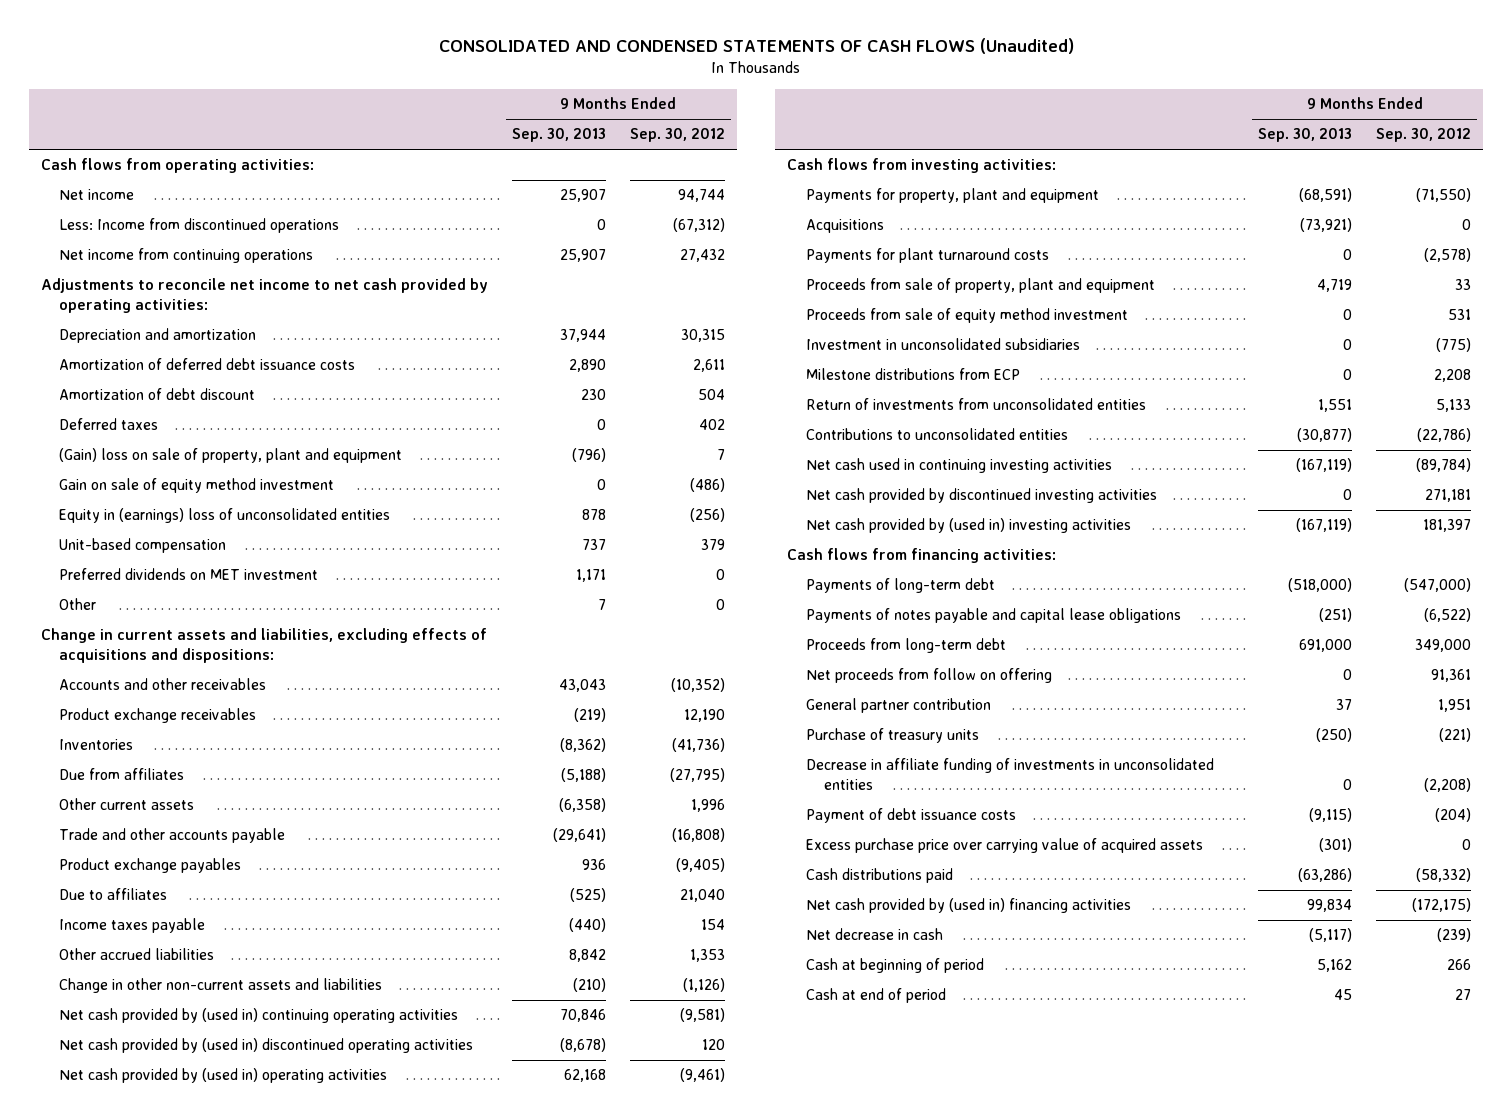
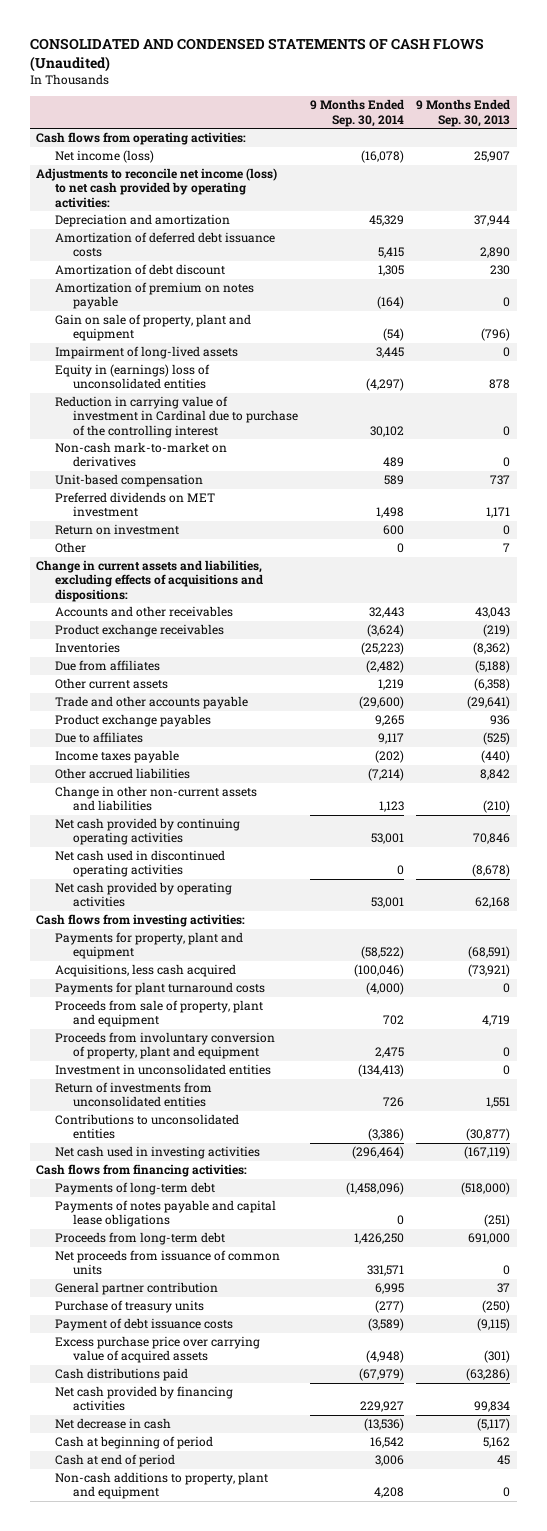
- | 9 Months Ended Sep. 30, 2013 | 9 Months Ended Sep. 30, 2012
+ | 9 Months Ended Sep. 30, 2014 | 9 Months Ended Sep. 30, 2013
- Net income | 25,907 | 94,744
- Less: Income from discontinued operations | 0 | (67,312)
- Net income from continuing operations | 25,907 | 27,432
- Adjustments to reconcile net income to net cash provided by operating activities:
+ Net income (loss) | (16,078) | 25,907
+ Adjustments to reconcile net income (loss) to net cash provided by operating activities:
- Deferred taxes | 0 | 402
- (Gain) loss on sale of property, plant and equipment | (796) | 7
- Gain on sale of equity method investment | 0 | (486)
+ Amortization of premium on notes payable | (164) | 0
+ Gain on sale of property, plant and equipment | (54) | (796)
+ Impairment of long-lived assets | 3,445 | 0
+ Reduction in carrying value of investment in Cardinal due to purchase of the controlling interest | 30,102 | 0
+ Non-cash mark-to-market on derivatives | 489 | 0
+ Return on investment | 600 | 0
- Net cash provided by (used in) continuing operating activities | 70,846 | (9,581)
- Net cash provided by (used in) discontinued operating activities | (8,678) | 120
- Net cash provided by (used in) operating activities | 62,168 | (9,461)
+ Net cash provided by continuing operating activities | 53,001 | 70,846
+ Net cash used in discontinued operating activities | 0 | (8,678)
+ Net cash provided by operating activities | 53,001 | 62,168
- Acquisitions | (73,921) | 0
+ Acquisitions, less cash acquired | (100,046) | (73,921)
- Proceeds from sale of equity method investment | 0 | 531
- Investment in unconsolidated subsidiaries | 0 | (775)
- Milestone distributions from ECP | 0 | 2,208
+ Proceeds from involuntary conversion of property, plant and equipment | 2,475 | 0
+ Investment in unconsolidated entities | (134,413) | 0
- Net cash used in continuing investing activities | (167,119) | (89,784)
- Net cash provided by discontinued investing activities | 0 | 271,181
- Net cash provided by (used in) investing activities | (167,119) | 181,397
+ Net cash used in investing activities | (296,464) | (167,119)
- Net proceeds from follow on offering | 0 | 91,361
+ Net proceeds from issuance of common units | 331,571 | 0
- Decrease in affiliate funding of investments in unconsolidated entities | 0 | (2,208)
- Net cash provided by (used in) financing activities | 99,834 | (172,175)
+ Net cash provided by financing activities | 229,927 | 99,834
+ Non-cash additions to property, plant and equipment | 4,208 | 0

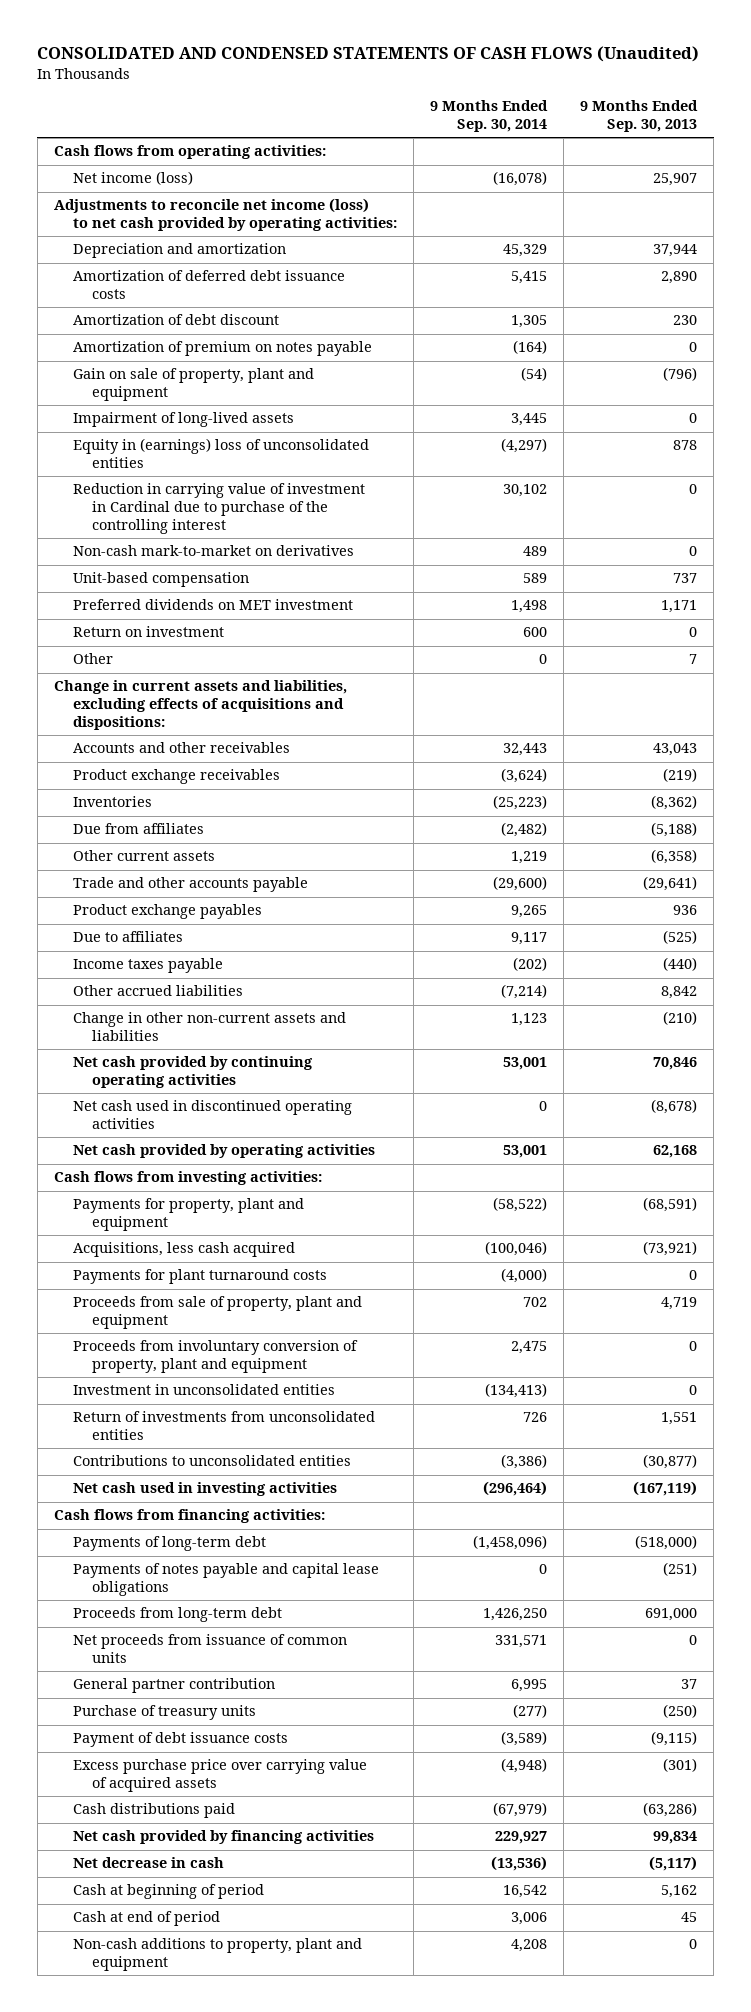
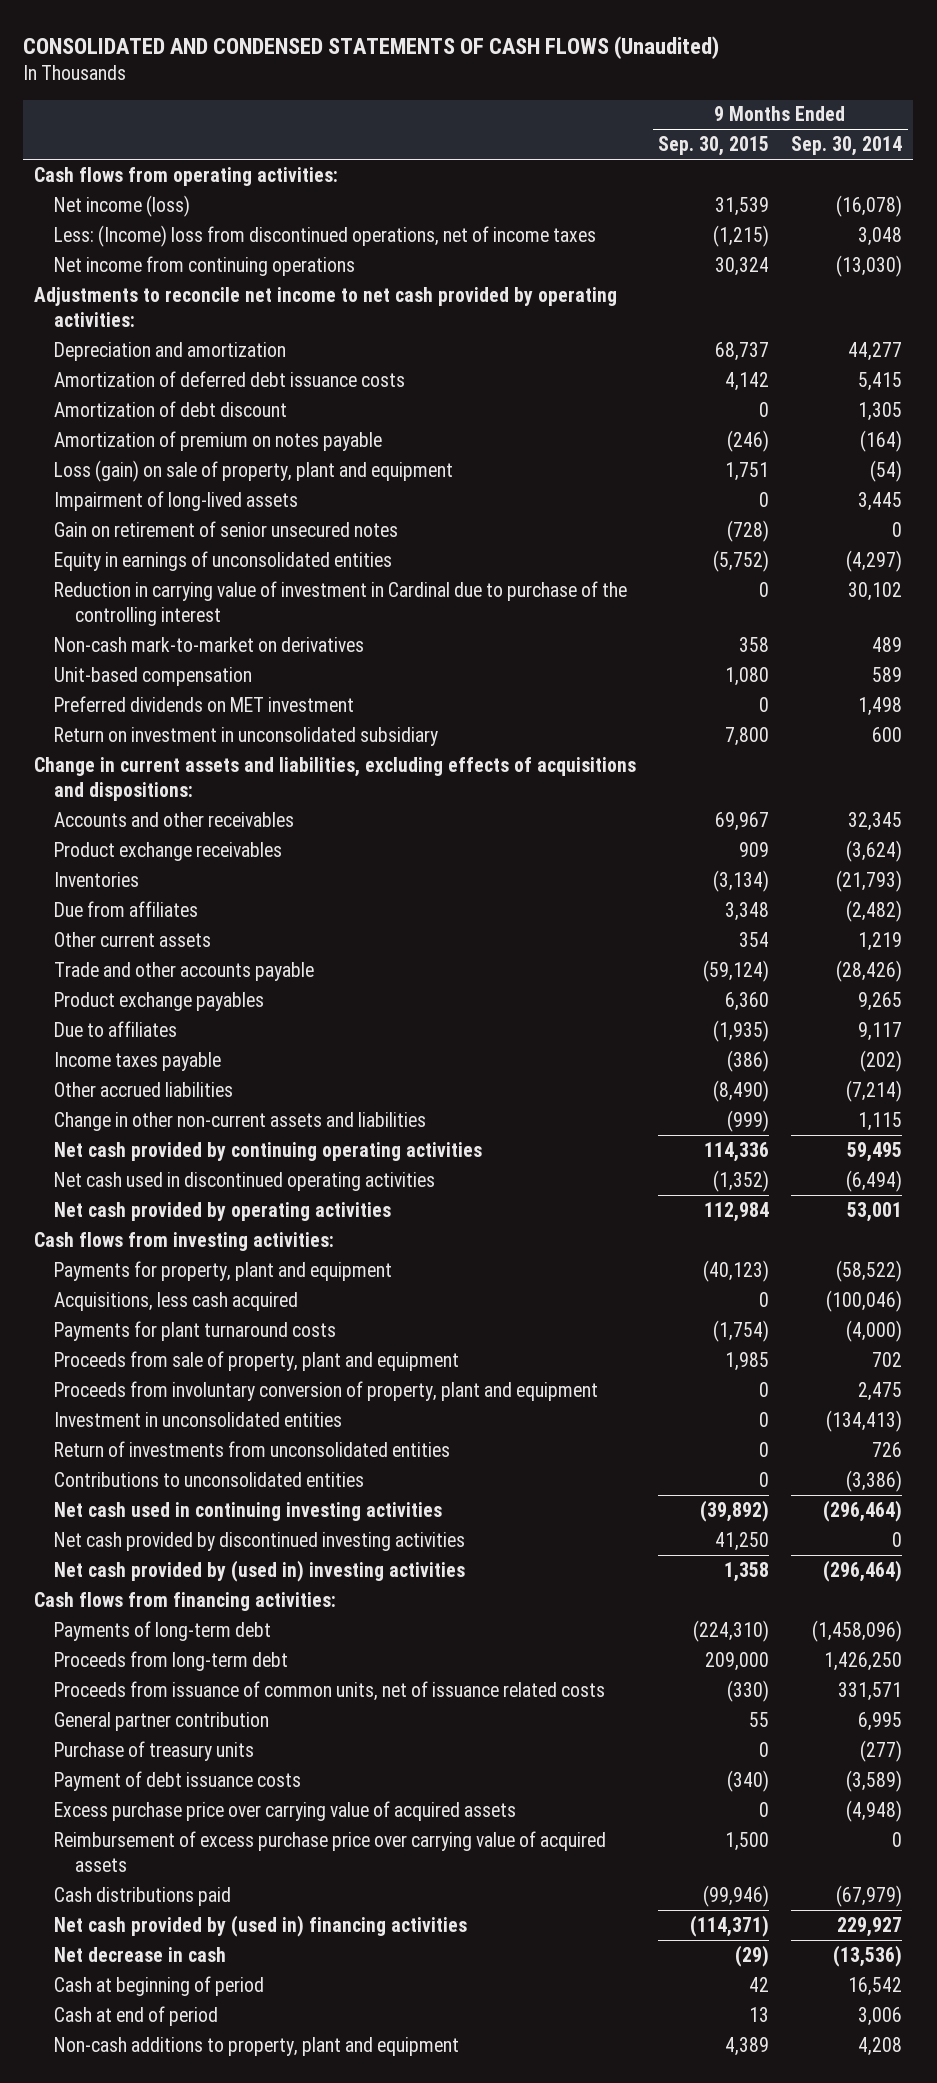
- | 9 Months Ended Sep. 30, 2014 | 9 Months Ended Sep. 30, 2013
+ | 9 Months Ended Sep. 30, 2015 | 9 Months Ended Sep. 30, 2014
- Adjustments to reconcile net income (loss) to net cash provided by operating activities:
- Depreciation and amortization | 45,329 | 37,944
+ Less: (Income) loss from discontinued operations, net of income taxes | (1,215) | 3,048
+ Net income from continuing operations | 30,324 | (13,030)
+ Adjustments to reconcile net income to net cash provided by operating activities:
+ Depreciation and amortization | 68,737 | 44,277
- Gain on sale of property, plant and equipment | (54) | (796)
+ Loss (gain) on sale of property, plant and equipment | 1,751 | (54)
- Equity in (earnings) loss of unconsolidated entities | (4,297) | 878
+ Gain on retirement of senior unsecured notes | (728) | 0
+ Equity in earnings of unconsolidated entities | (5,752) | (4,297)
- Return on investment | 600 | 0
- Other | 0 | 7
+ Return on investment in unconsolidated subsidiary | 7,800 | 600
- Accounts and other receivables | 32,443 | 43,043
+ Accounts and other receivables | 69,967 | 32,345
- Inventories | (25,223) | (8,362)
+ Inventories | (3,134) | (21,793)
- Trade and other accounts payable | (29,600) | (29,641)
+ Trade and other accounts payable | (59,124) | (28,426)
- Change in other non-current assets and liabilities | 1,123 | (210)
- Net cash provided by continuing operating activities | 53,001 | 70,846
- Net cash used in discontinued operating activities | 0 | (8,678)
+ Change in other non-current assets and liabilities | (999) | 1,115
+ Net cash provided by continuing operating activities | 114,336 | 59,495
+ Net cash used in discontinued operating activities | (1,352) | (6,494)
- Net cash used in investing activities | (296,464) | (167,119)
+ Net cash used in continuing investing activities | (39,892) | (296,464)
+ Net cash provided by discontinued investing activities | 41,250 | 0
+ Net cash provided by (used in) investing activities | 1,358 | (296,464)
- Payments of notes payable and capital lease obligations | 0 | (251)
- Net proceeds from issuance of common units | 331,571 | 0
+ Proceeds from issuance of common units, net of issuance related costs | (330) | 331,571
+ Reimbursement of excess purchase price over carrying value of acquired assets | 1,500 | 0
- Net cash provided by financing activities | 229,927 | 99,834
+ Net cash provided by (used in) financing activities | (114,371) | 229,927

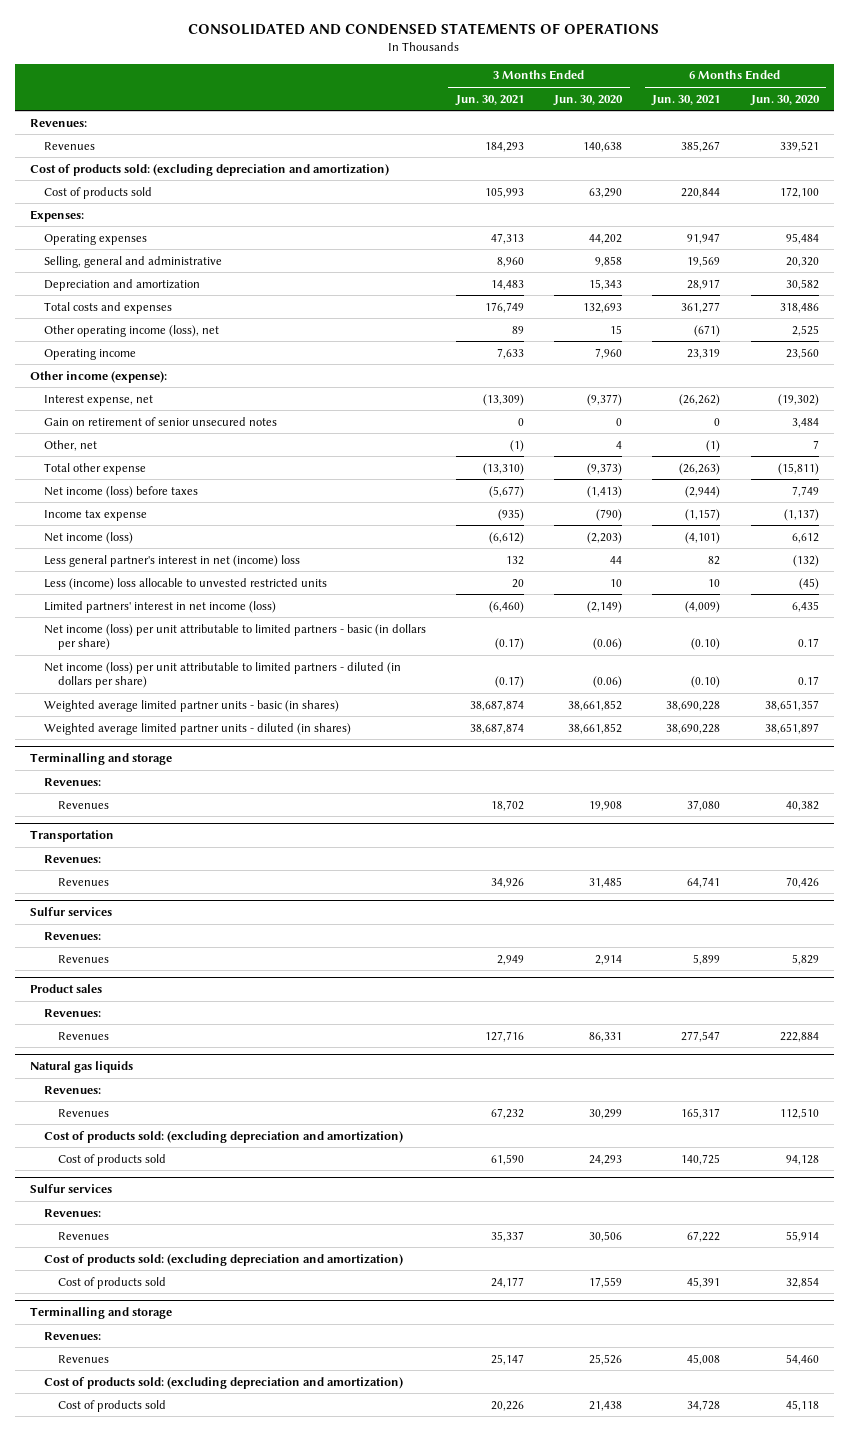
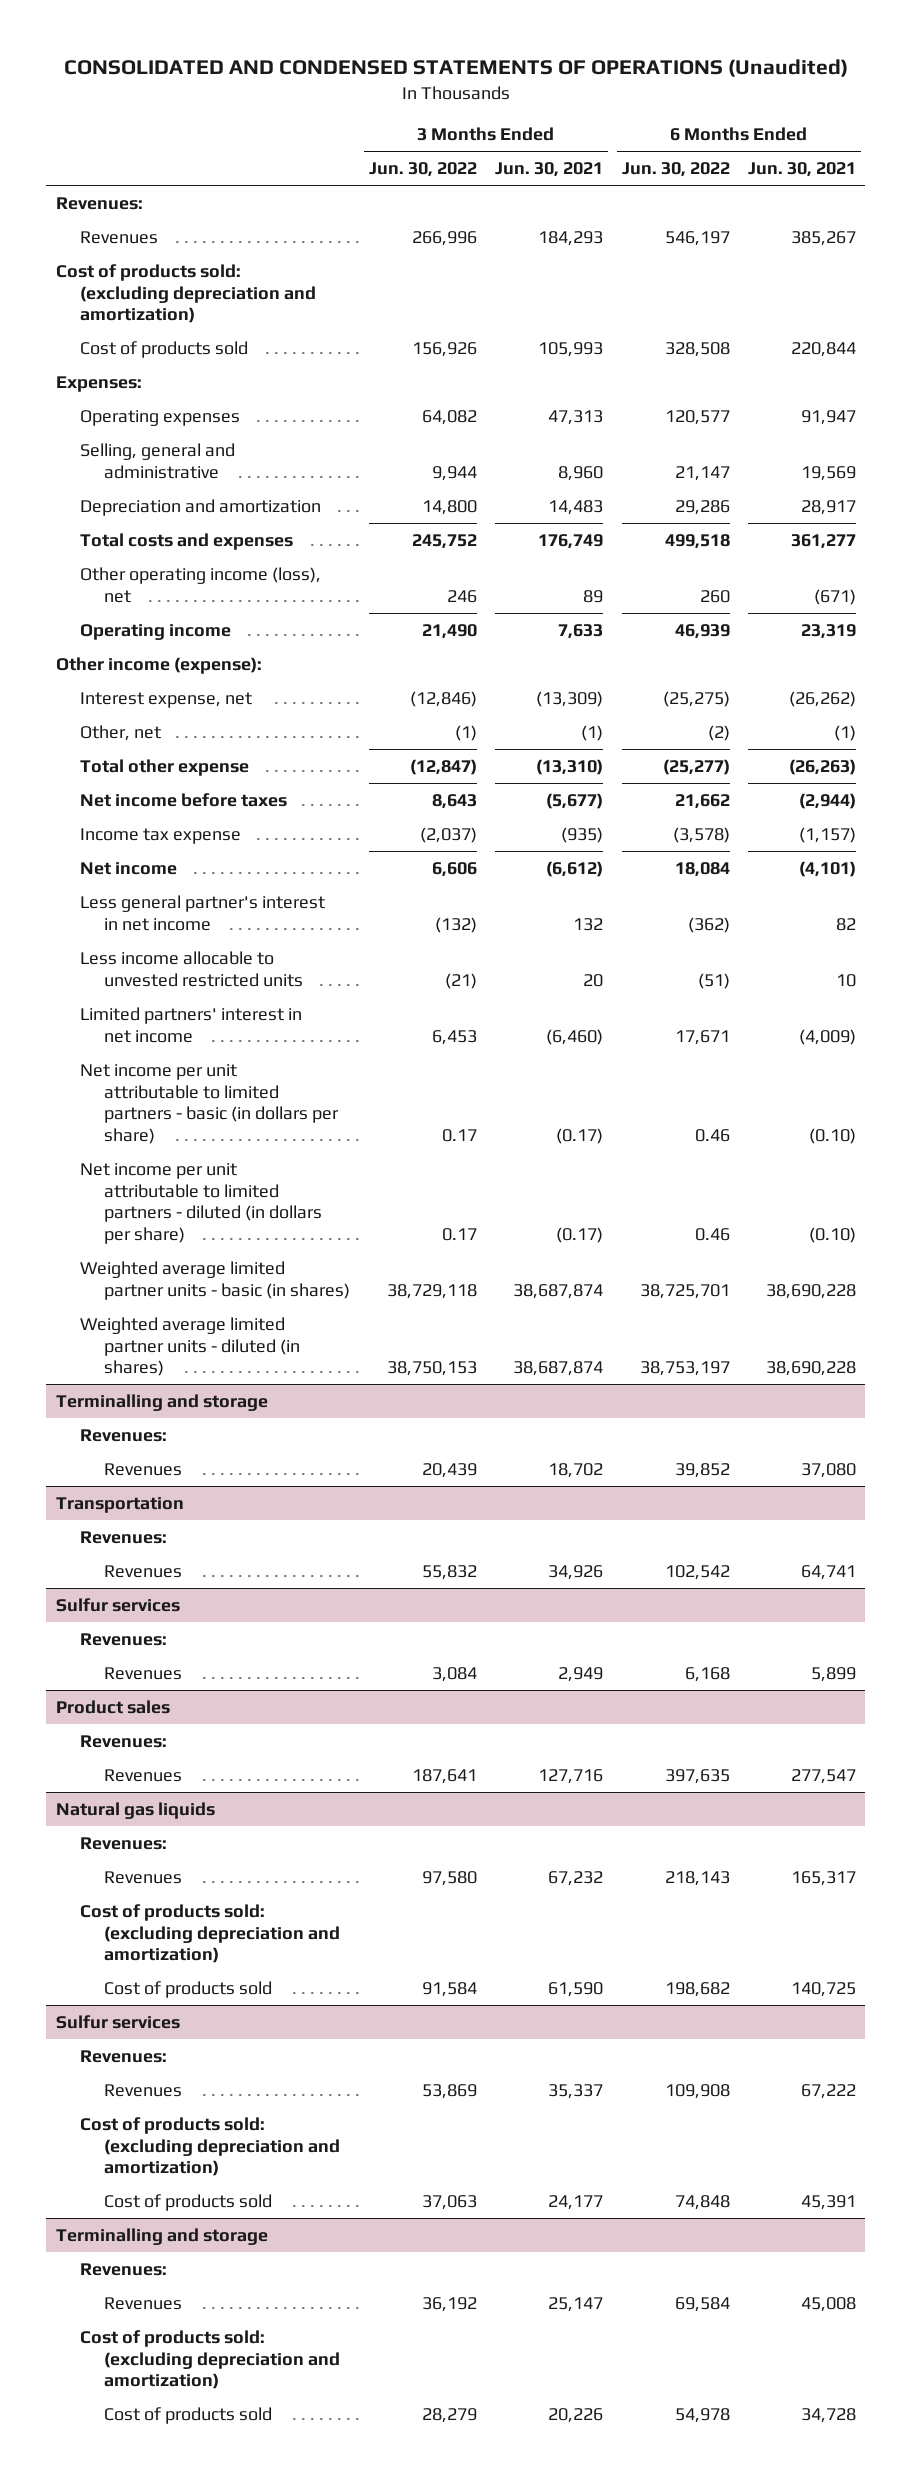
- CONSOLIDATED AND CONDENSED STATEMENTS OF OPERATIONS
+ CONSOLIDATED AND CONDENSED STATEMENTS OF OPERATIONS (Unaudited)
- | 3 Months Ended Jun. 30, 2021 | 3 Months Ended Jun. 30, 2020 | 6 Months Ended Jun. 30, 2021 | 6 Months Ended Jun. 30, 2020
+ | 3 Months Ended Jun. 30, 2022 | 3 Months Ended Jun. 30, 2021 | 6 Months Ended Jun. 30, 2022 | 6 Months Ended Jun. 30, 2021
- Gain on retirement of senior unsecured notes | 0 | 0 | 0 | 3,484
- Net income (loss) before taxes | (5,677) | (1,413) | (2,944) | 7,749
+ Net income before taxes | 8,643 | (5,677) | 21,662 | (2,944)
- Net income (loss) | (6,612) | (2,203) | (4,101) | 6,612
- Less general partner's interest in net (income) loss | 132 | 44 | 82 | (132)
- Less (income) loss allocable to unvested restricted units | 20 | 10 | 10 | (45)
- Limited partners' interest in net income (loss) | (6,460) | (2,149) | (4,009) | 6,435
- Net income (loss) per unit attributable to limited partners - basic (in dollars per share) | (0.17) | (0.06) | (0.10) | 0.17
- Net income (loss) per unit attributable to limited partners - diluted (in dollars per share) | (0.17) | (0.06) | (0.10) | 0.17
+ Net income | 6,606 | (6,612) | 18,084 | (4,101)
+ Less general partner's interest in net income | (132) | 132 | (362) | 82
+ Less income allocable to unvested restricted units | (21) | 20 | (51) | 10
+ Limited partners' interest in net income | 6,453 | (6,460) | 17,671 | (4,009)
+ Net income per unit attributable to limited partners - basic (in dollars per share) | 0.17 | (0.17) | 0.46 | (0.10)
+ Net income per unit attributable to limited partners - diluted (in dollars per share) | 0.17 | (0.17) | 0.46 | (0.10)

